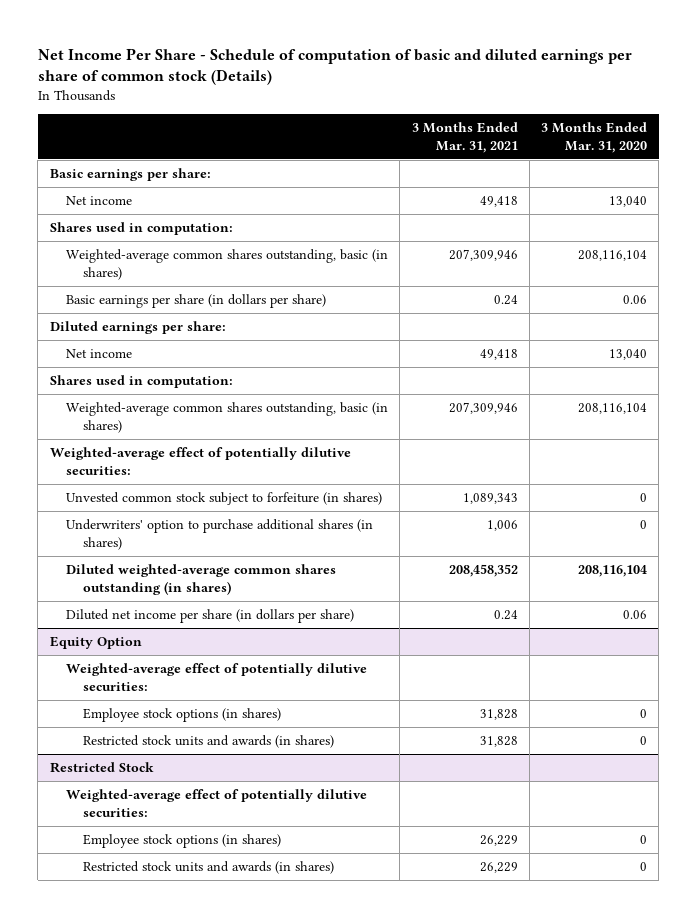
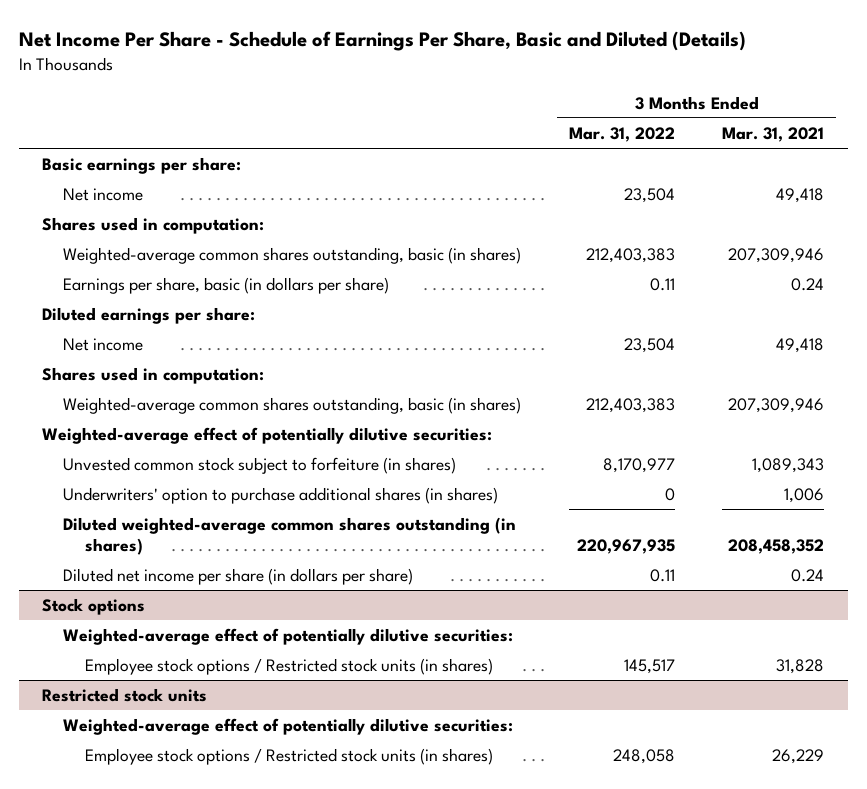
- Net Income Per Share - Schedule of computation of basic and diluted earnings per share of common stock (Details)
+ Net Income Per Share - Schedule of Earnings Per Share, Basic and Diluted (Details)
- | 3 Months Ended Mar. 31, 2021 | 3 Months Ended Mar. 31, 2020
+ | 3 Months Ended Mar. 31, 2022 | 3 Months Ended Mar. 31, 2021
- Basic earnings per share (in dollars per share) | 0.24 | 0.06
+ Earnings per share, basic (in dollars per share) | 0.11 | 0.24
- Equity Option
+ Stock options
- Employee stock options (in shares) | 31,828 | 0
- Restricted stock units and awards (in shares) | 31,828 | 0
- Restricted Stock
+ Employee stock options / Restricted stock units (in shares) | 145,517 | 31,828
+ Restricted stock units
- Employee stock options (in shares) | 26,229 | 0
- Restricted stock units and awards (in shares) | 26,229 | 0
+ Employee stock options / Restricted stock units (in shares) | 248,058 | 26,229

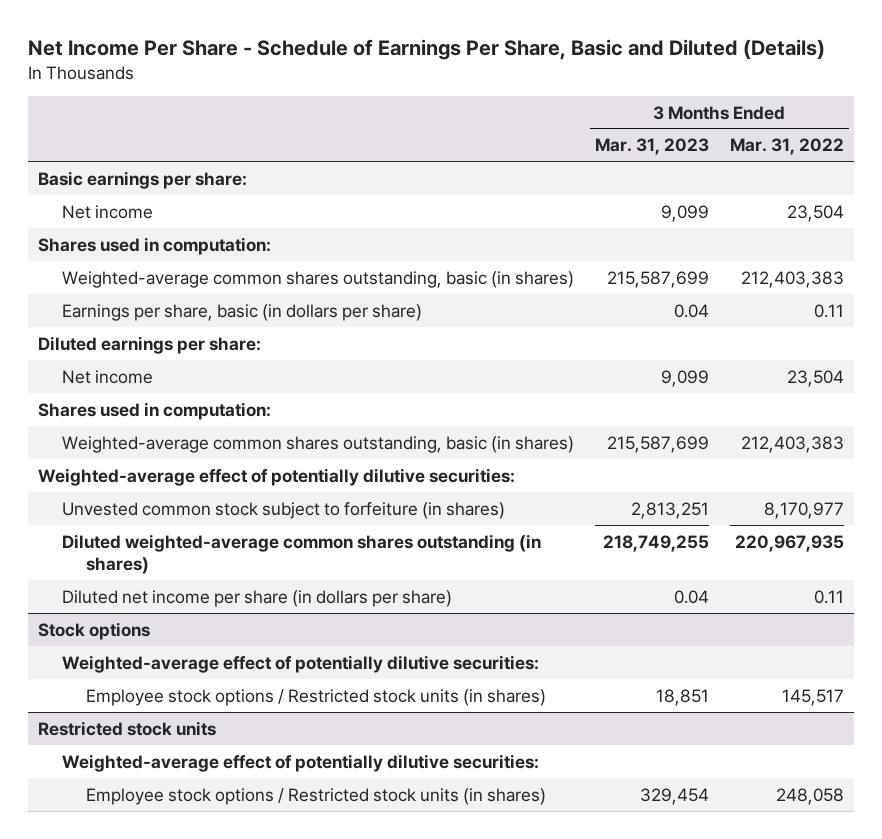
- | 3 Months Ended Mar. 31, 2022 | 3 Months Ended Mar. 31, 2021
+ | 3 Months Ended Mar. 31, 2023 | 3 Months Ended Mar. 31, 2022
- Underwriters' option to purchase additional shares (in shares) | 0 | 1,006

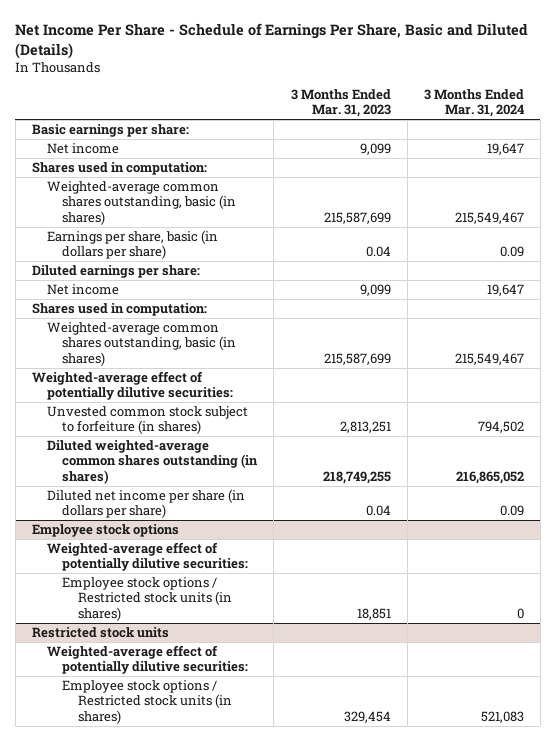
- | 3 Months Ended Mar. 31, 2023 | 3 Months Ended Mar. 31, 2022
+ | 3 Months Ended Mar. 31, 2023 | 3 Months Ended Mar. 31, 2024
- Stock options
+ Employee stock options

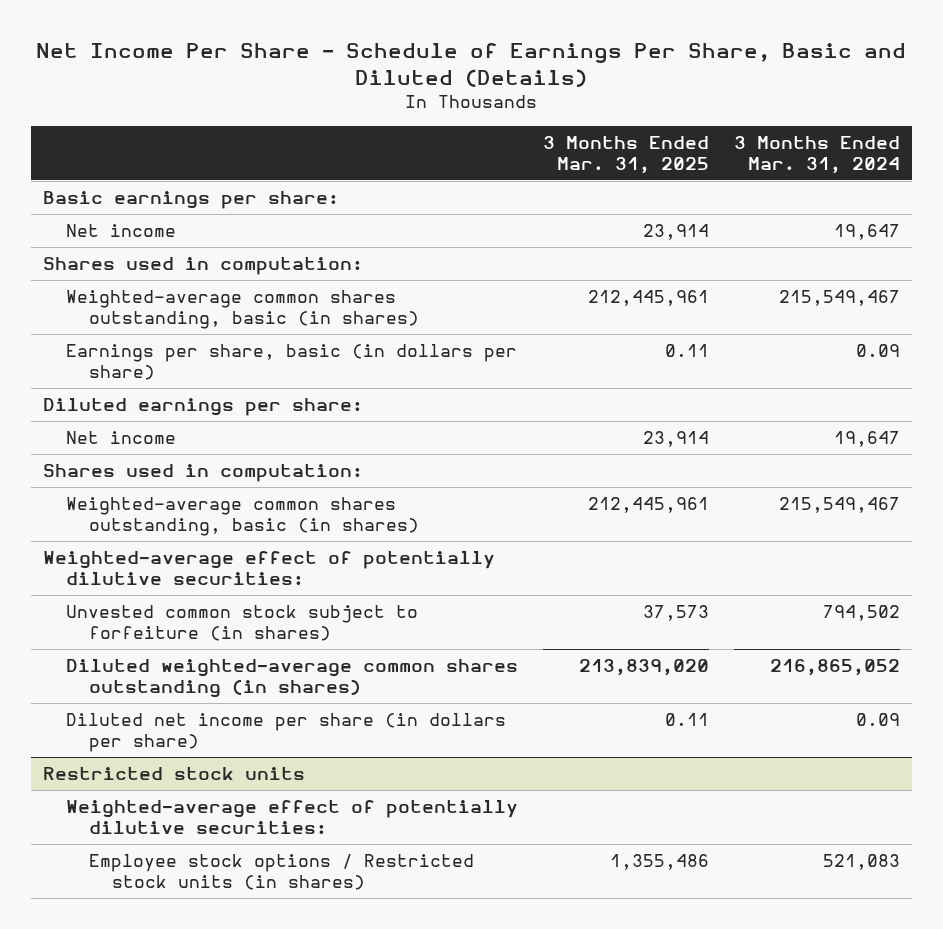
- | 3 Months Ended Mar. 31, 2023 | 3 Months Ended Mar. 31, 2024
+ | 3 Months Ended Mar. 31, 2025 | 3 Months Ended Mar. 31, 2024
- Employee stock options
- Weighted-average effect of potentially dilutive securities:
- Employee stock options / Restricted stock units (in shares) | 18,851 | 0

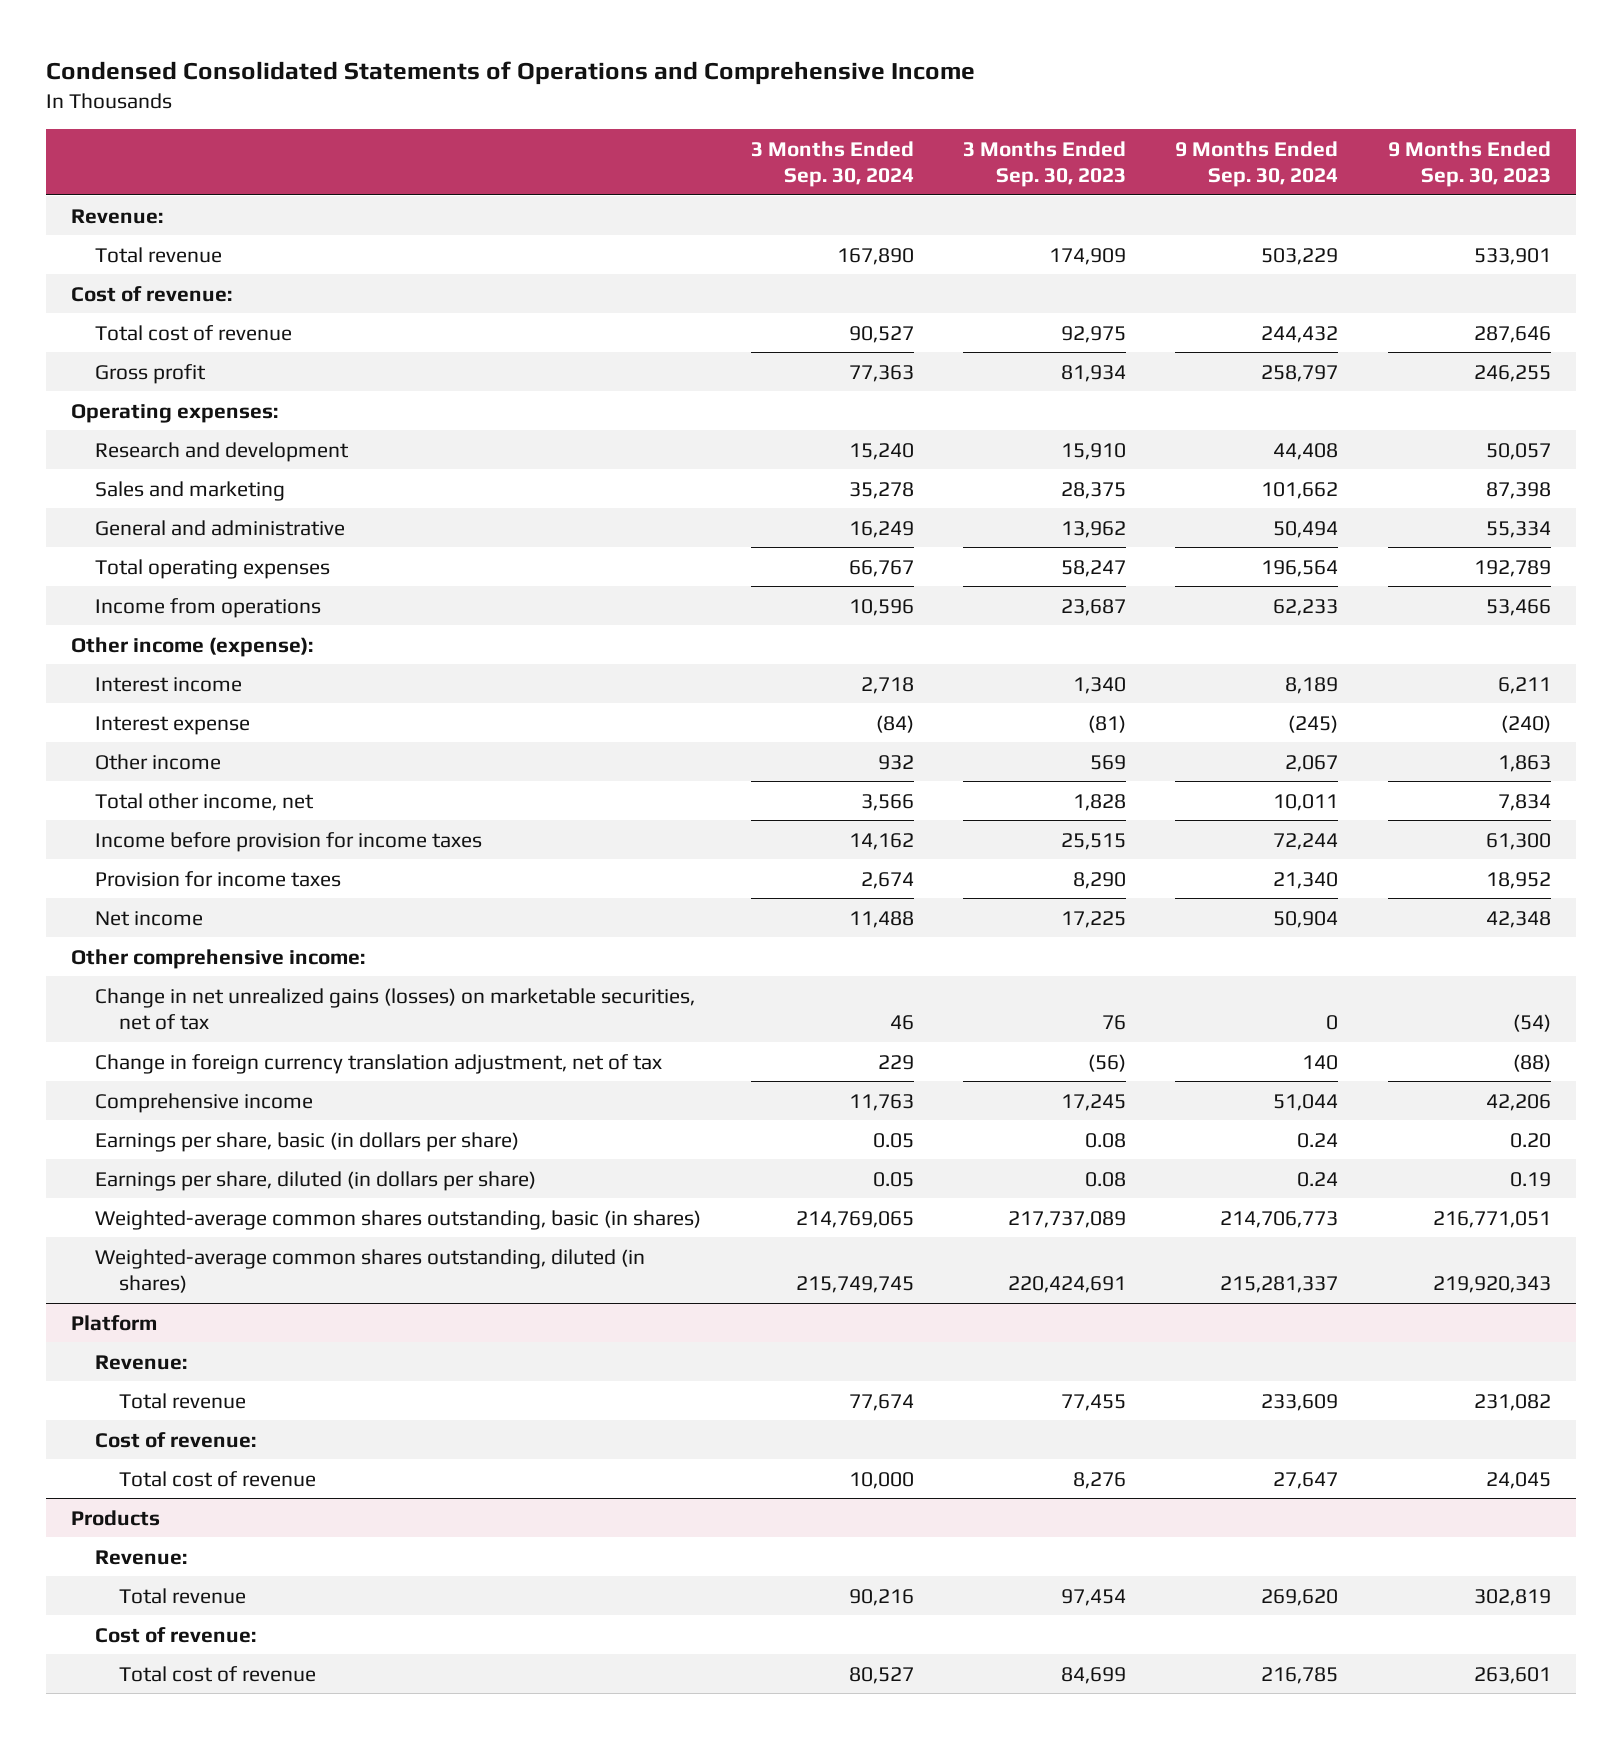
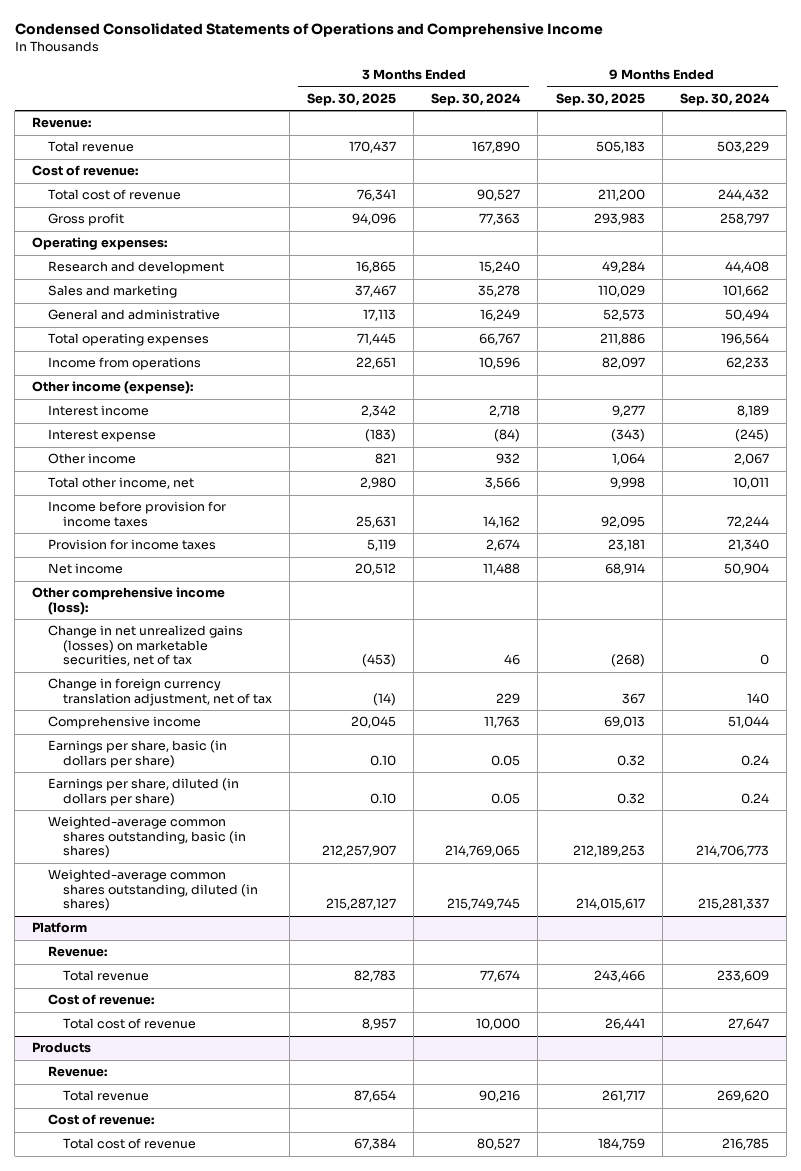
- | 3 Months Ended Sep. 30, 2024 | 3 Months Ended Sep. 30, 2023 | 9 Months Ended Sep. 30, 2024 | 9 Months Ended Sep. 30, 2023
+ | 3 Months Ended Sep. 30, 2025 | 3 Months Ended Sep. 30, 2024 | 9 Months Ended Sep. 30, 2025 | 9 Months Ended Sep. 30, 2024
- Other comprehensive income:
+ Other comprehensive income (loss):

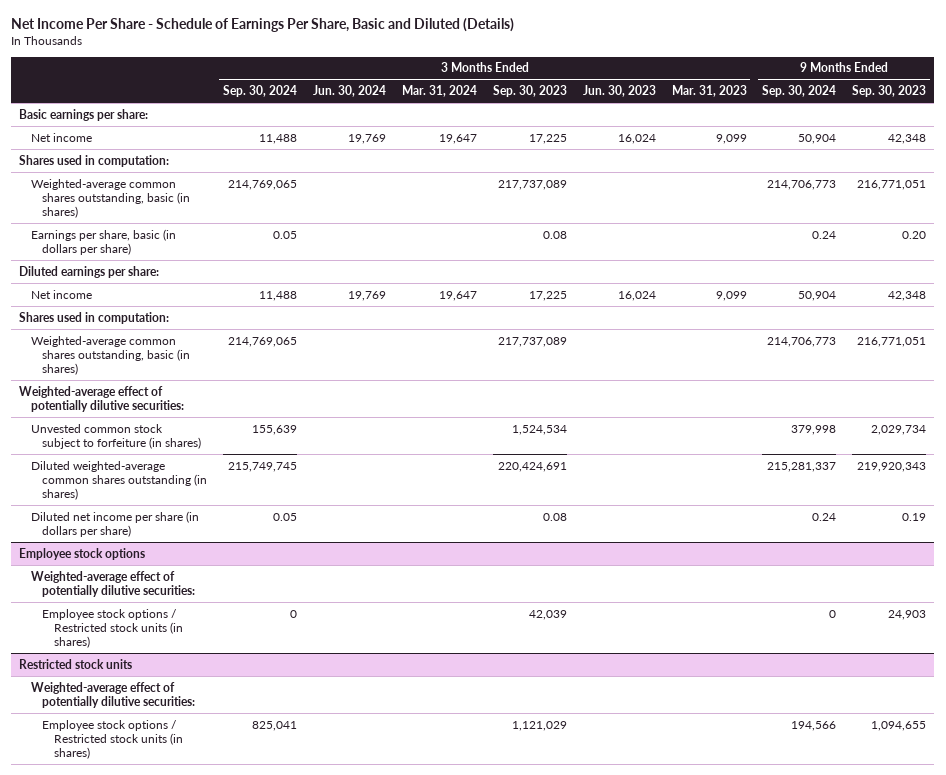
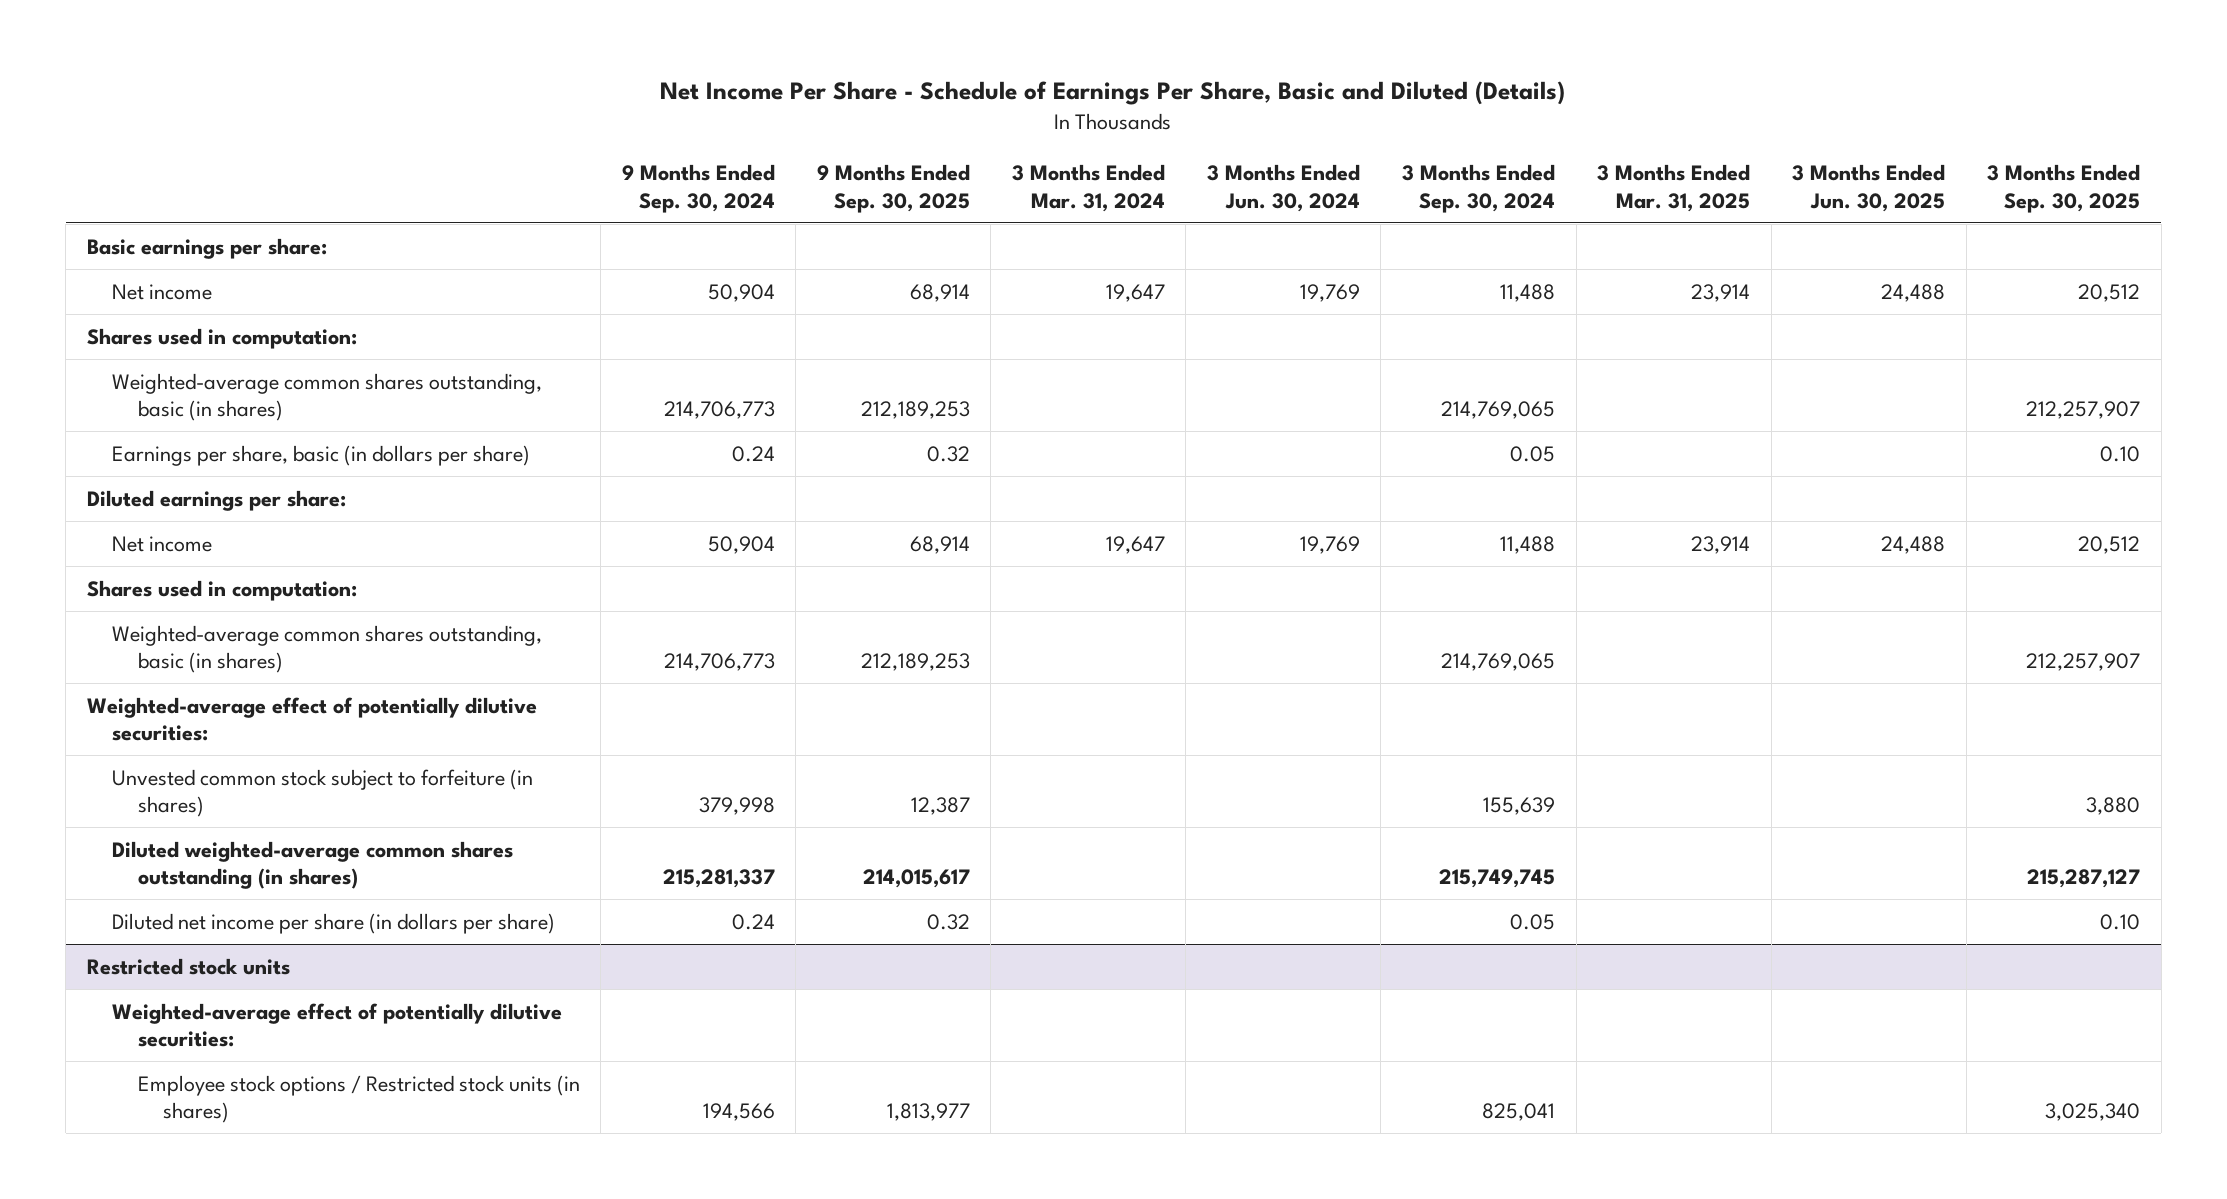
- | 3 Months Ended Sep. 30, 2024 | 3 Months Ended Jun. 30, 2024 | 3 Months Ended Mar. 31, 2024 | 3 Months Ended Sep. 30, 2023 | 3 Months Ended Jun. 30, 2023 | 3 Months Ended Mar. 31, 2023 | 9 Months Ended Sep. 30, 2024 | 9 Months Ended Sep. 30, 2023
+ | 9 Months Ended Sep. 30, 2024 | 9 Months Ended Sep. 30, 2025 | 3 Months Ended Mar. 31, 2024 | 3 Months Ended Jun. 30, 2024 | 3 Months Ended Sep. 30, 2024 | 3 Months Ended Mar. 31, 2025 | 3 Months Ended Jun. 30, 2025 | 3 Months Ended Sep. 30, 2025
- Employee stock options
- Weighted-average effect of potentially dilutive securities:
- Employee stock options / Restricted stock units (in shares) | 0 | | | 42,039 | | | 0 | 24,903

